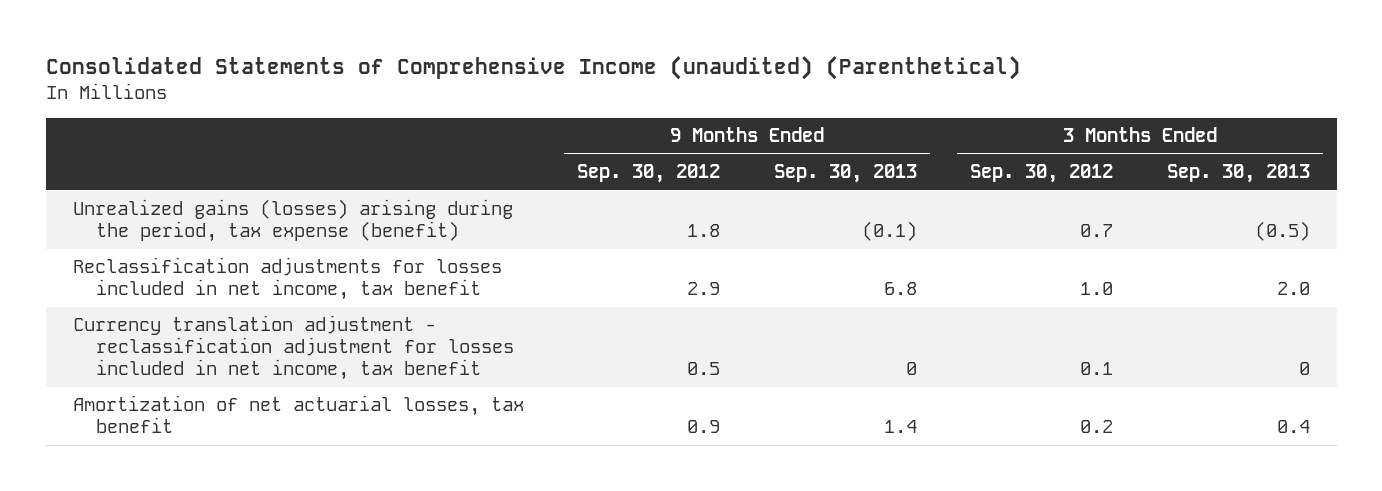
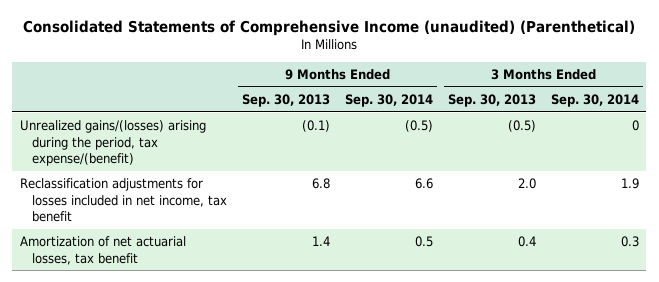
- | 9 Months Ended Sep. 30, 2012 | 9 Months Ended Sep. 30, 2013 | 3 Months Ended Sep. 30, 2012 | 3 Months Ended Sep. 30, 2013
+ | 9 Months Ended Sep. 30, 2013 | 9 Months Ended Sep. 30, 2014 | 3 Months Ended Sep. 30, 2013 | 3 Months Ended Sep. 30, 2014
- Unrealized gains (losses) arising during the period, tax expense (benefit) | 1.8 | (0.1) | 0.7 | (0.5)
+ Unrealized gains/(losses) arising during the period, tax expense/(benefit) | (0.1) | (0.5) | (0.5) | 0
- Currency translation adjustment - reclassification adjustment for losses included in net income, tax benefit | 0.5 | 0 | 0.1 | 0

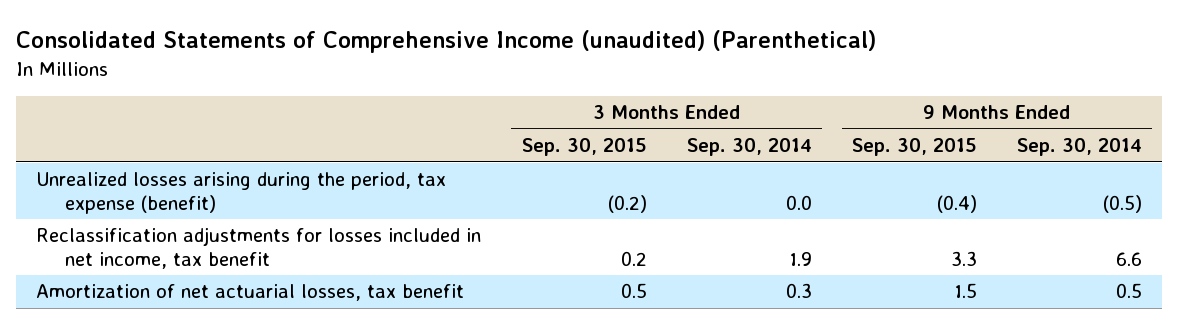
- | 9 Months Ended Sep. 30, 2013 | 9 Months Ended Sep. 30, 2014 | 3 Months Ended Sep. 30, 2013 | 3 Months Ended Sep. 30, 2014
+ | 3 Months Ended Sep. 30, 2015 | 3 Months Ended Sep. 30, 2014 | 9 Months Ended Sep. 30, 2015 | 9 Months Ended Sep. 30, 2014
- Unrealized gains/(losses) arising during the period, tax expense/(benefit) | (0.1) | (0.5) | (0.5) | 0
+ Unrealized losses arising during the period, tax expense (benefit) | (0.2) | 0.0 | (0.4) | (0.5)

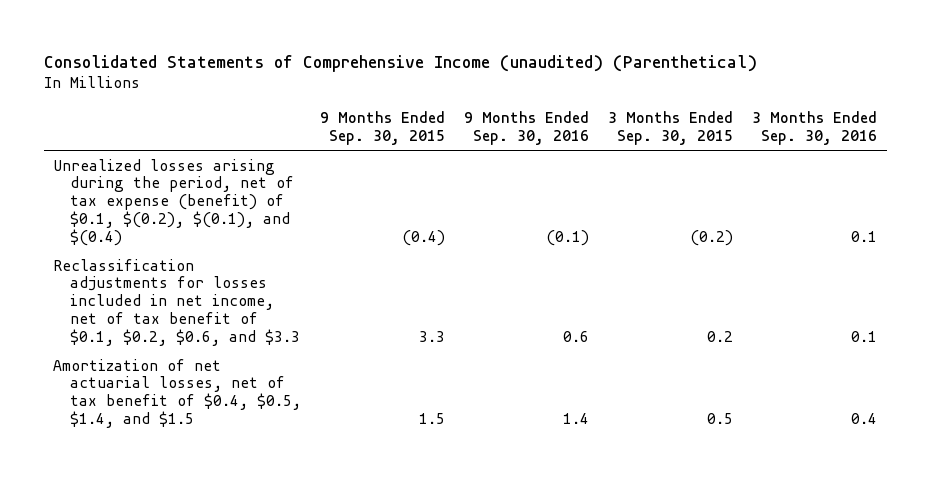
- | 3 Months Ended Sep. 30, 2015 | 3 Months Ended Sep. 30, 2014 | 9 Months Ended Sep. 30, 2015 | 9 Months Ended Sep. 30, 2014
+ | 9 Months Ended Sep. 30, 2015 | 9 Months Ended Sep. 30, 2016 | 3 Months Ended Sep. 30, 2015 | 3 Months Ended Sep. 30, 2016
- Unrealized losses arising during the period, tax expense (benefit) | (0.2) | 0.0 | (0.4) | (0.5)
- Reclassification adjustments for losses included in net income, tax benefit | 0.2 | 1.9 | 3.3 | 6.6
- Amortization of net actuarial losses, tax benefit | 0.5 | 0.3 | 1.5 | 0.5
+ Unrealized losses arising during the period, net of tax expense (benefit) of $0.1, $(0.2), $(0.1), and $(0.4) | (0.4) | (0.1) | (0.2) | 0.1
+ Reclassification adjustments for losses included in net income, net of tax benefit of $0.1, $0.2, $0.6, and $3.3 | 3.3 | 0.6 | 0.2 | 0.1
+ Amortization of net actuarial losses, net of tax benefit of $0.4, $0.5, $1.4, and $1.5 | 1.5 | 1.4 | 0.5 | 0.4

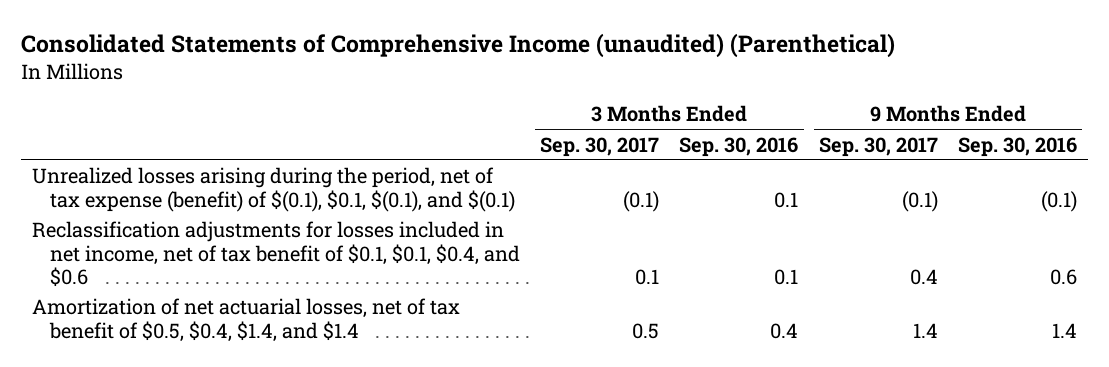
- | 9 Months Ended Sep. 30, 2015 | 9 Months Ended Sep. 30, 2016 | 3 Months Ended Sep. 30, 2015 | 3 Months Ended Sep. 30, 2016
+ | 3 Months Ended Sep. 30, 2017 | 3 Months Ended Sep. 30, 2016 | 9 Months Ended Sep. 30, 2017 | 9 Months Ended Sep. 30, 2016
- Unrealized losses arising during the period, net of tax expense (benefit) of $0.1, $(0.2), $(0.1), and $(0.4) | (0.4) | (0.1) | (0.2) | 0.1
- Reclassification adjustments for losses included in net income, net of tax benefit of $0.1, $0.2, $0.6, and $3.3 | 3.3 | 0.6 | 0.2 | 0.1
- Amortization of net actuarial losses, net of tax benefit of $0.4, $0.5, $1.4, and $1.5 | 1.5 | 1.4 | 0.5 | 0.4
+ Unrealized losses arising during the period, net of tax expense (benefit) of $(0.1), $0.1, $(0.1), and $(0.1) | (0.1) | 0.1 | (0.1) | (0.1)
+ Reclassification adjustments for losses included in net income, net of tax benefit of $0.1, $0.1, $0.4, and $0.6 | 0.1 | 0.1 | 0.4 | 0.6
+ Amortization of net actuarial losses, net of tax benefit of $0.5, $0.4, $1.4, and $1.4 | 0.5 | 0.4 | 1.4 | 1.4

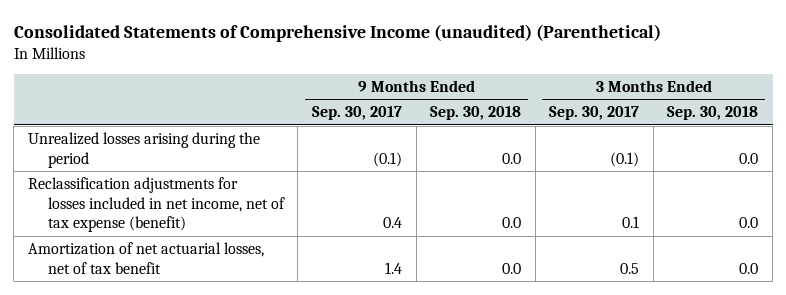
- | 3 Months Ended Sep. 30, 2017 | 3 Months Ended Sep. 30, 2016 | 9 Months Ended Sep. 30, 2017 | 9 Months Ended Sep. 30, 2016
+ | 9 Months Ended Sep. 30, 2017 | 9 Months Ended Sep. 30, 2018 | 3 Months Ended Sep. 30, 2017 | 3 Months Ended Sep. 30, 2018
- Unrealized losses arising during the period, net of tax expense (benefit) of $(0.1), $0.1, $(0.1), and $(0.1) | (0.1) | 0.1 | (0.1) | (0.1)
- Reclassification adjustments for losses included in net income, net of tax benefit of $0.1, $0.1, $0.4, and $0.6 | 0.1 | 0.1 | 0.4 | 0.6
- Amortization of net actuarial losses, net of tax benefit of $0.5, $0.4, $1.4, and $1.4 | 0.5 | 0.4 | 1.4 | 1.4
+ Unrealized losses arising during the period | (0.1) | 0.0 | (0.1) | 0.0
+ Reclassification adjustments for losses included in net income, net of tax expense (benefit) | 0.4 | 0.0 | 0.1 | 0.0
+ Amortization of net actuarial losses, net of tax benefit | 1.4 | 0.0 | 0.5 | 0.0

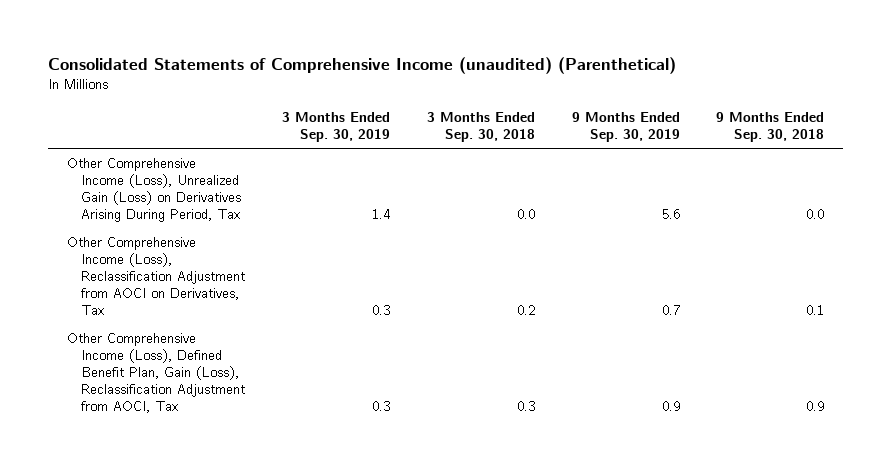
- | 9 Months Ended Sep. 30, 2017 | 9 Months Ended Sep. 30, 2018 | 3 Months Ended Sep. 30, 2017 | 3 Months Ended Sep. 30, 2018
+ | 3 Months Ended Sep. 30, 2019 | 3 Months Ended Sep. 30, 2018 | 9 Months Ended Sep. 30, 2019 | 9 Months Ended Sep. 30, 2018
- Unrealized losses arising during the period | (0.1) | 0.0 | (0.1) | 0.0
- Reclassification adjustments for losses included in net income, net of tax expense (benefit) | 0.4 | 0.0 | 0.1 | 0.0
- Amortization of net actuarial losses, net of tax benefit | 1.4 | 0.0 | 0.5 | 0.0
+ Other Comprehensive Income (Loss), Unrealized Gain (Loss) on Derivatives Arising During Period, Tax | 1.4 | 0.0 | 5.6 | 0.0
+ Other Comprehensive Income (Loss), Reclassification Adjustment from AOCI on Derivatives, Tax | 0.3 | 0.2 | 0.7 | 0.1
+ Other Comprehensive Income (Loss), Defined Benefit Plan, Gain (Loss), Reclassification Adjustment from AOCI, Tax | 0.3 | 0.3 | 0.9 | 0.9

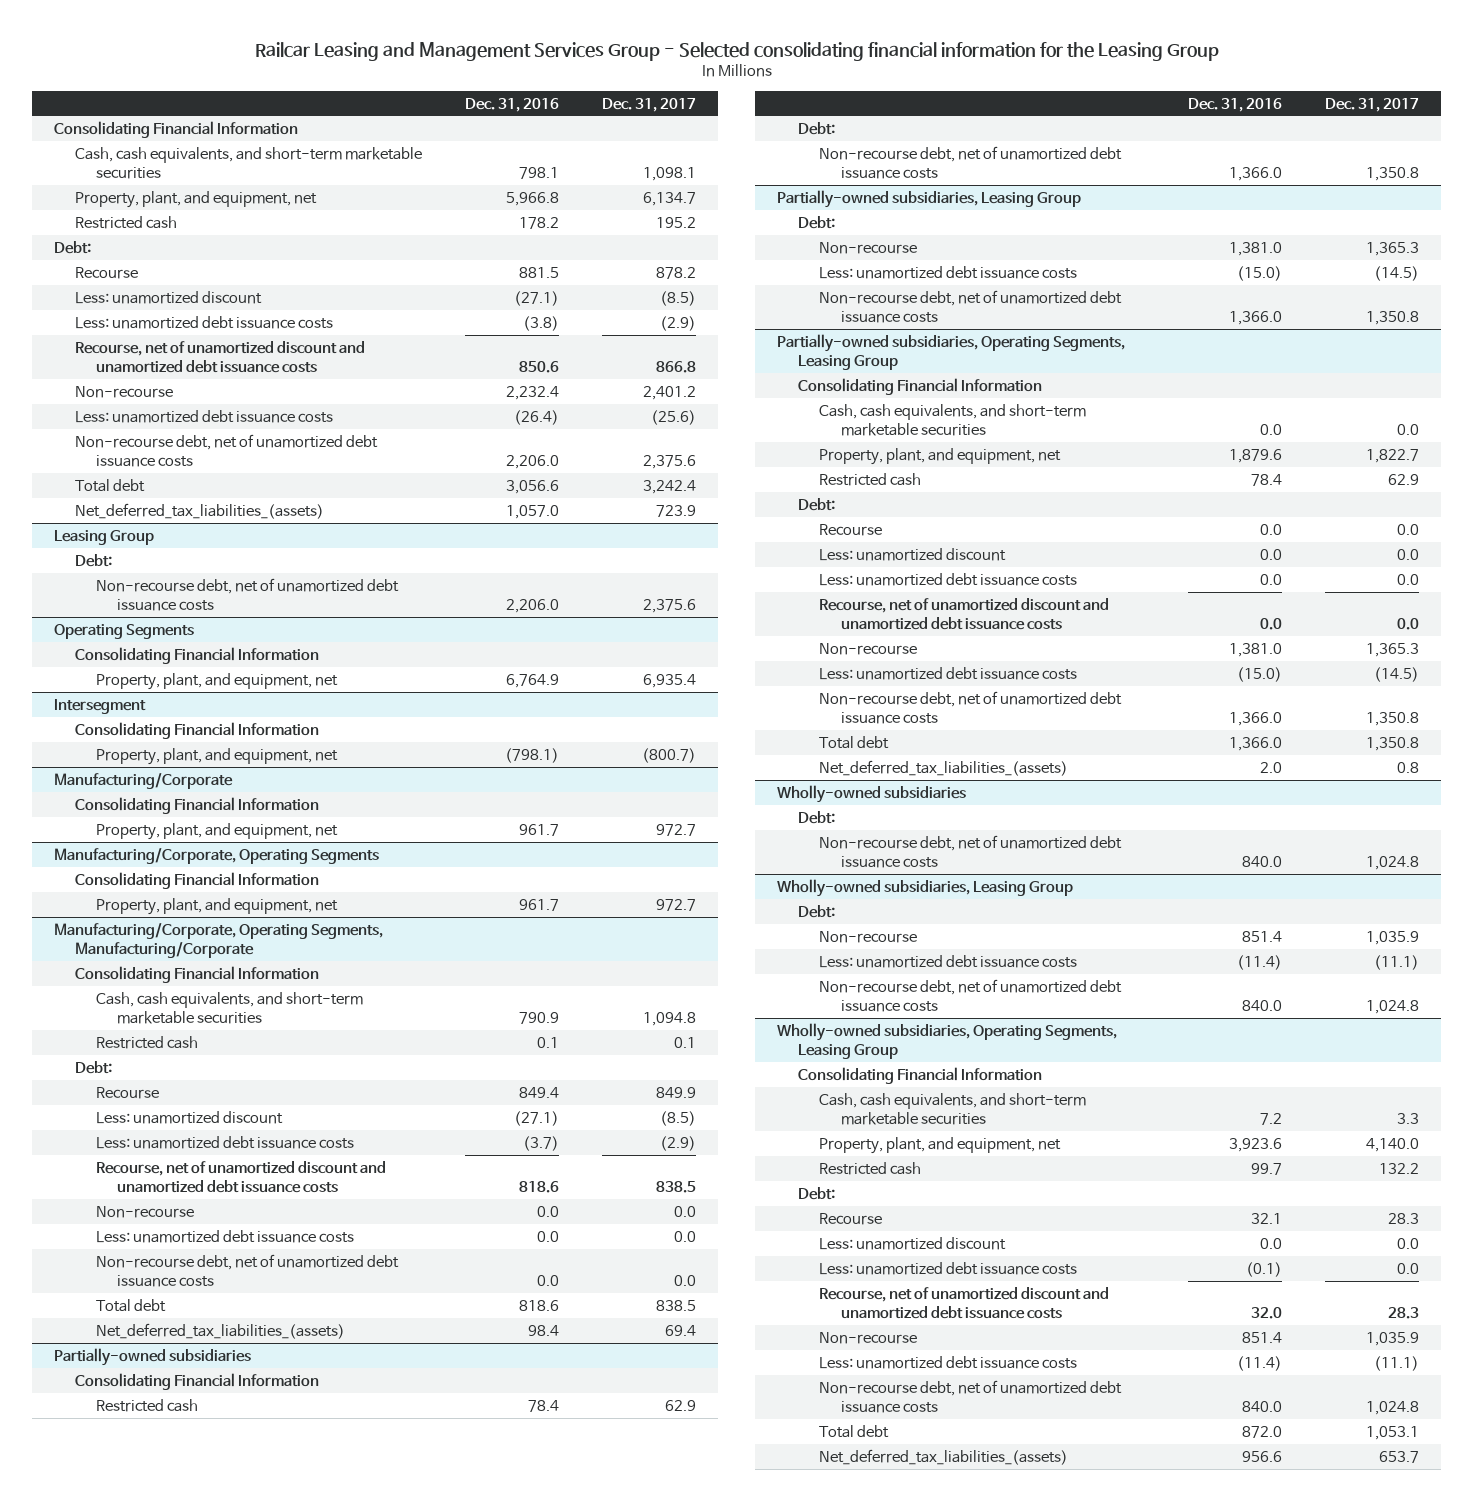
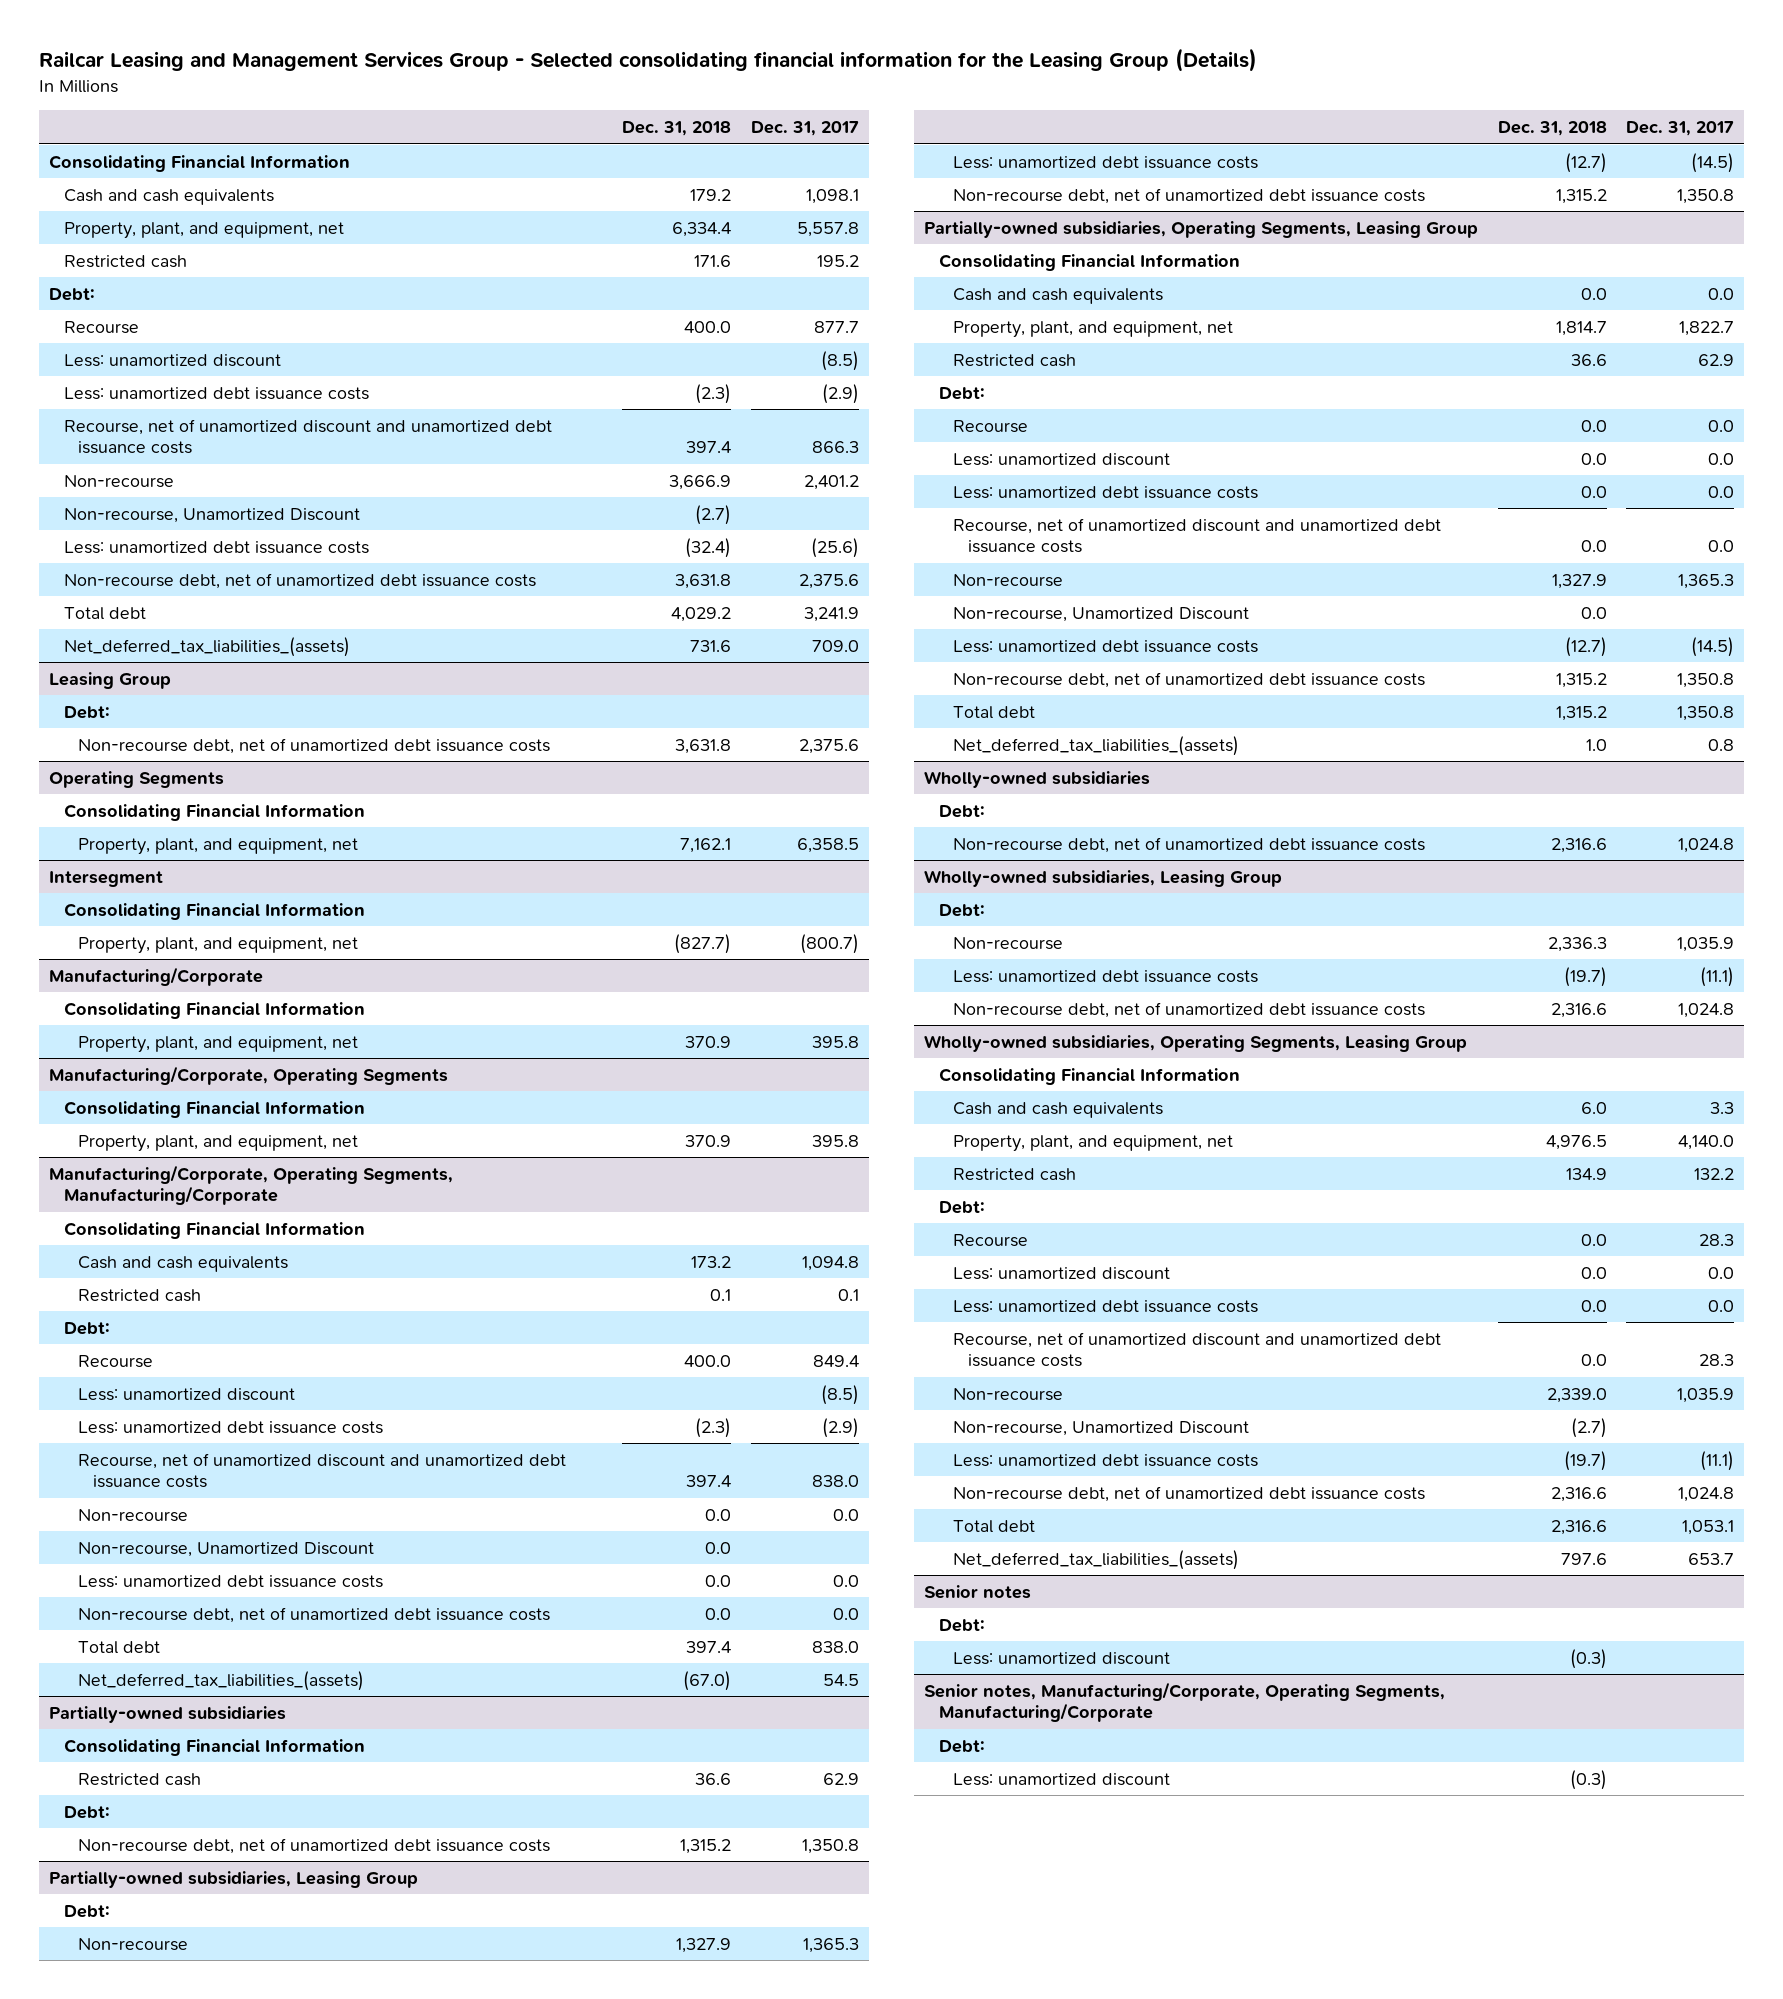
- Railcar Leasing and Management Services Group - Selected consolidating financial information for the Leasing Group
+ Railcar Leasing and Management Services Group - Selected consolidating financial information for the Leasing Group (Details)
- | Dec. 31, 2016 | Dec. 31, 2017
+ | Dec. 31, 2018 | Dec. 31, 2017
- Cash, cash equivalents, and short-term marketable securities | 798.1 | 1,098.1
- Property, plant, and equipment, net | 5,966.8 | 6,134.7
+ Cash and cash equivalents | 179.2 | 1,098.1
+ Property, plant, and equipment, net | 6,334.4 | 5,557.8
- Recourse | 881.5 | 878.2
+ Recourse | 400.0 | 877.7
- Recourse, net of unamortized discount and unamortized debt issuance costs | 850.6 | 866.8
+ Recourse, net of unamortized discount and unamortized debt issuance costs | 397.4 | 866.3
+ Non-recourse, Unamortized Discount | (2.7) |
- Total debt | 3,056.6 | 3,242.4
- Net_deferred_tax_liabilities_(assets) | 1,057.0 | 723.9
+ Total debt | 4,029.2 | 3,241.9
+ Net_deferred_tax_liabilities_(assets) | 731.6 | 709.0
@ Operating Segments
- Property, plant, and equipment, net | 6,764.9 | 6,935.4
+ Property, plant, and equipment, net | 7,162.1 | 6,358.5
@ Manufacturing/Corporate
- Property, plant, and equipment, net | 961.7 | 972.7
+ Property, plant, and equipment, net | 370.9 | 395.8
@ Manufacturing/Corporate, Operating Segments
- Property, plant, and equipment, net | 961.7 | 972.7
+ Property, plant, and equipment, net | 370.9 | 395.8
@ Manufacturing/Corporate, Operating Segments, Manufacturing/Corporate
- Cash, cash equivalents, and short-term marketable securities | 790.9 | 1,094.8
+ Cash and cash equivalents | 173.2 | 1,094.8
- Recourse | 849.4 | 849.9
+ Recourse | 400.0 | 849.4
- Recourse, net of unamortized discount and unamortized debt issuance costs | 818.6 | 838.5
+ Recourse, net of unamortized discount and unamortized debt issuance costs | 397.4 | 838.0
+ Non-recourse, Unamortized Discount | 0.0 |
- Total debt | 818.6 | 838.5
- Net_deferred_tax_liabilities_(assets) | 98.4 | 69.4
+ Total debt | 397.4 | 838.0
+ Net_deferred_tax_liabilities_(assets) | (67.0) | 54.5
@ Partially-owned subsidiaries, Operating Segments, Leasing Group
- Cash, cash equivalents, and short-term marketable securities | 0.0 | 0.0
+ Cash and cash equivalents | 0.0 | 0.0
+ Non-recourse, Unamortized Discount | 0.0 |
@ Wholly-owned subsidiaries, Operating Segments, Leasing Group
- Cash, cash equivalents, and short-term marketable securities | 7.2 | 3.3
+ Cash and cash equivalents | 6.0 | 3.3
+ Non-recourse, Unamortized Discount | (2.7) |
+ Senior notes
+ Debt:
+ Less: unamortized discount | (0.3) |
+ Senior notes, Manufacturing/Corporate, Operating Segments, Manufacturing/Corporate
+ Debt:
+ Less: unamortized discount | (0.3) |

